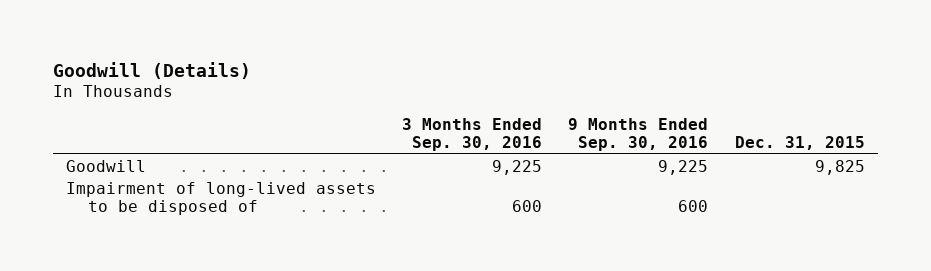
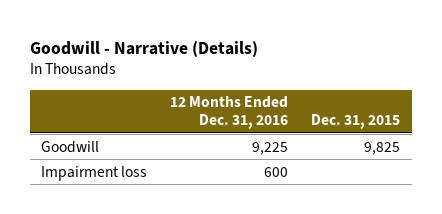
- Goodwill (Details)
+ Goodwill - Narrative (Details)
- | 3 Months Ended Sep. 30, 2016 | 9 Months Ended Sep. 30, 2016 | Dec. 31, 2015
+ | 12 Months Ended Dec. 31, 2016 | Dec. 31, 2015
- Impairment of long-lived assets to be disposed of | 600 | 600 |
+ Impairment loss | 600 |

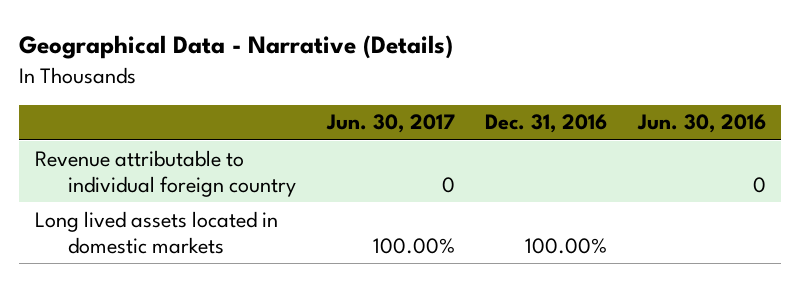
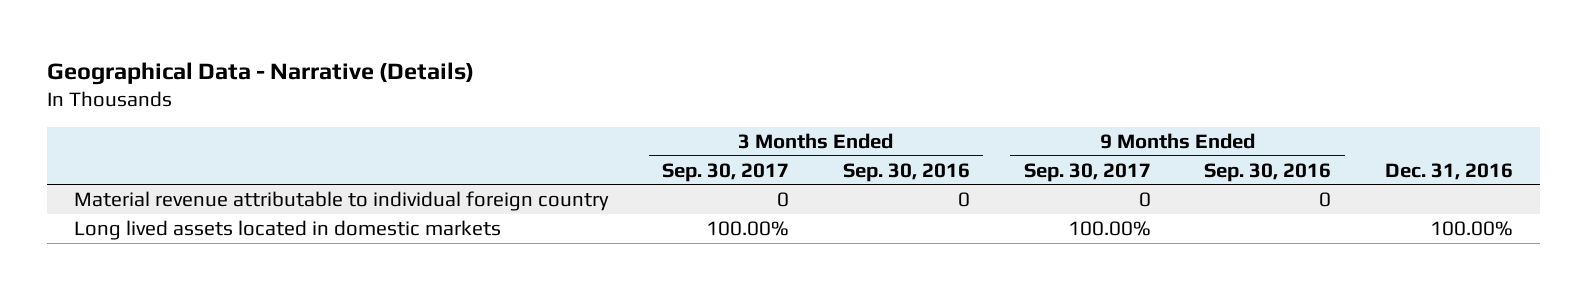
- | Jun. 30, 2017 | Dec. 31, 2016 | Jun. 30, 2016
+ | 3 Months Ended Sep. 30, 2017 | 3 Months Ended Sep. 30, 2016 | 9 Months Ended Sep. 30, 2017 | 9 Months Ended Sep. 30, 2016 | Dec. 31, 2016
- Revenue attributable to individual foreign country | 0 | | 0
+ Material revenue attributable to individual foreign country | 0 | 0 | 0 | 0 |

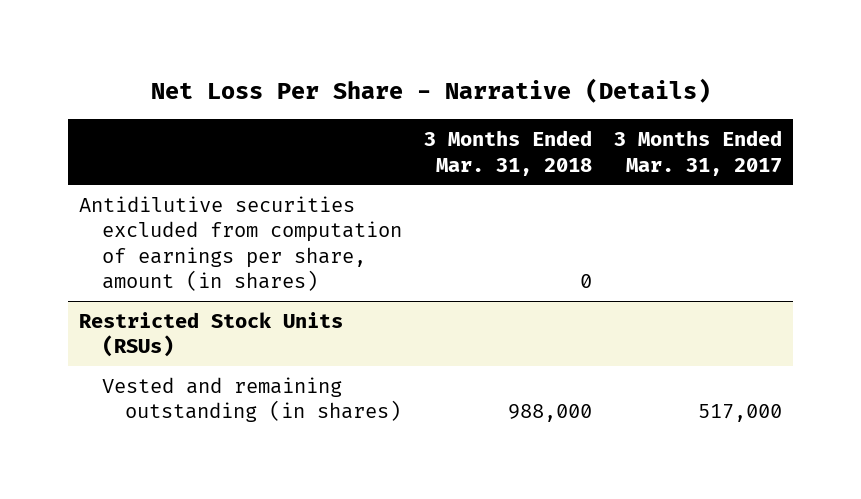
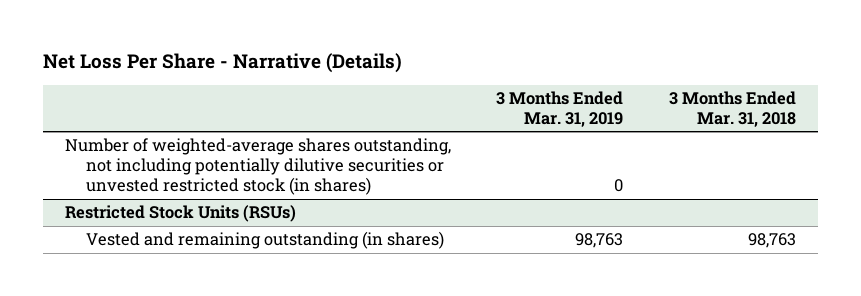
- | 3 Months Ended Mar. 31, 2018 | 3 Months Ended Mar. 31, 2017
+ | 3 Months Ended Mar. 31, 2019 | 3 Months Ended Mar. 31, 2018
- Antidilutive securities excluded from computation of earnings per share, amount (in shares) | 0 |
+ Number of weighted-average shares outstanding, not including potentially dilutive securities or unvested restricted stock (in shares) | 0 |
@ Restricted Stock Units (RSUs)
- Vested and remaining outstanding (in shares) | 988,000 | 517,000
+ Vested and remaining outstanding (in shares) | 98,763 | 98,763

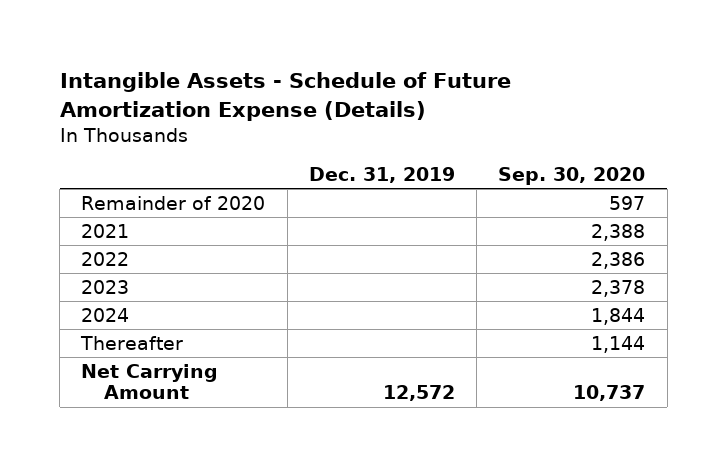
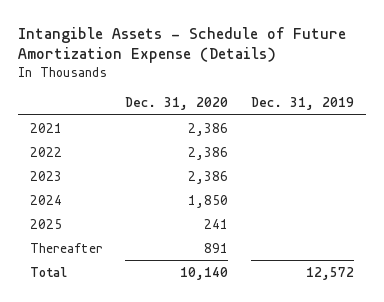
- | Dec. 31, 2019 | Sep. 30, 2020
+ | Dec. 31, 2020 | Dec. 31, 2019
- Remainder of 2020 | | 597
+ 2025 | 241 |
- Net Carrying Amount | 12,572 | 10,737
+ Total | 10,140 | 12,572

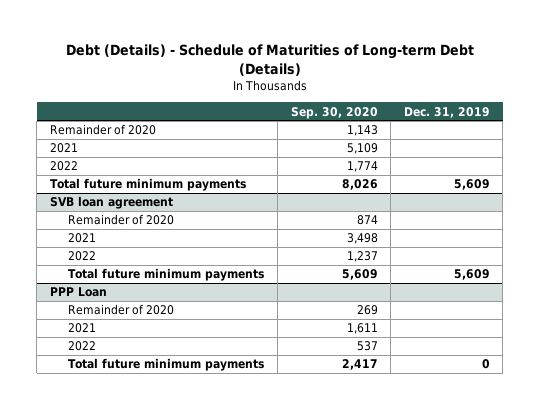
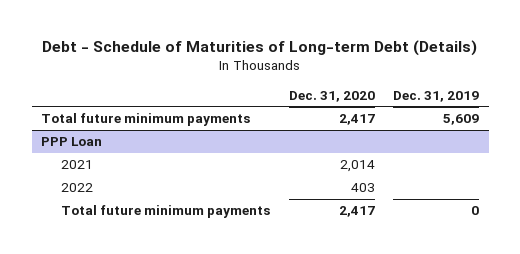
- Debt (Details) - Schedule of Maturities of Long-term Debt (Details)
+ Debt - Schedule of Maturities of Long-term Debt (Details)
- | Sep. 30, 2020 | Dec. 31, 2019
+ | Dec. 31, 2020 | Dec. 31, 2019
- Remainder of 2020 | 1,143 |
- 2021 | 5,109 |
- 2022 | 1,774 |
- SVB loan agreement
- Remainder of 2020 | 874 |
- 2021 | 3,498 |
- 2022 | 1,237 |
- Total future minimum payments | 5,609 | 5,609
@ PPP Loan
- Remainder of 2020 | 269 |

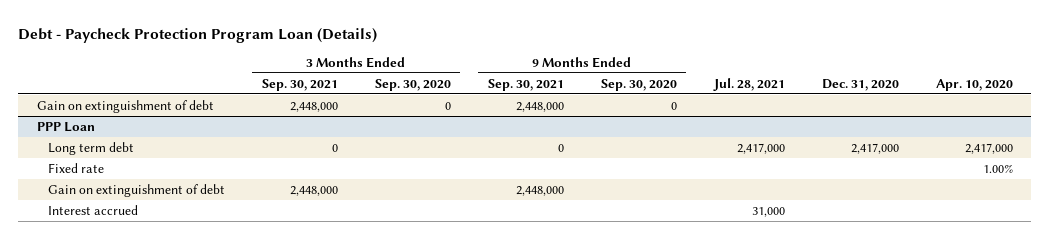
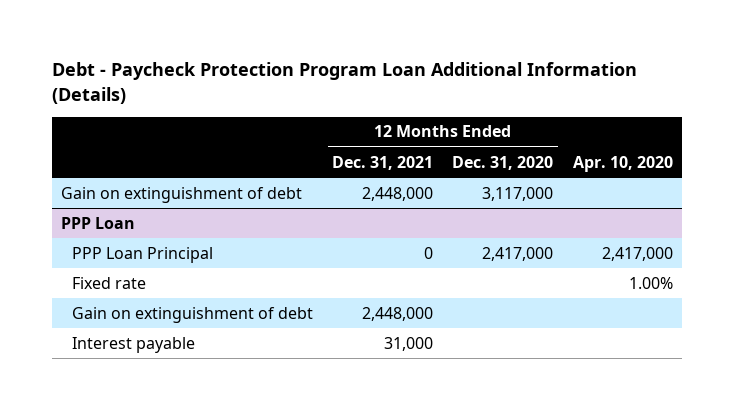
- Debt - Paycheck Protection Program Loan (Details)
+ Debt - Paycheck Protection Program Loan Additional Information (Details)
- | 3 Months Ended Sep. 30, 2021 | 3 Months Ended Sep. 30, 2020 | 9 Months Ended Sep. 30, 2021 | 9 Months Ended Sep. 30, 2020 | Jul. 28, 2021 | Dec. 31, 2020 | Apr. 10, 2020
+ | 12 Months Ended Dec. 31, 2021 | 12 Months Ended Dec. 31, 2020 | Apr. 10, 2020
@ PPP Loan
- Long term debt | 0 | | 0 | | 2,417,000 | 2,417,000 | 2,417,000
+ PPP Loan Principal | 0 | 2,417,000 | 2,417,000
- Interest accrued | | | | | 31,000 | |
+ Interest payable | 31,000 | |

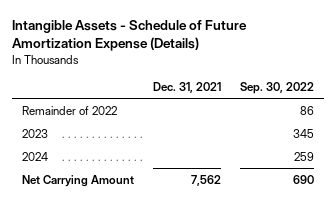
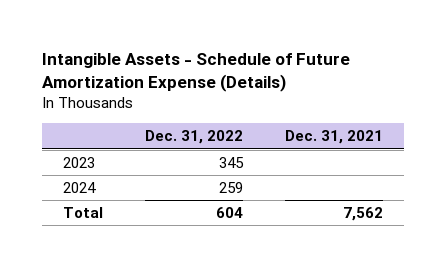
- | Dec. 31, 2021 | Sep. 30, 2022
+ | Dec. 31, 2022 | Dec. 31, 2021
- Remainder of 2022 | | 86
- Net Carrying Amount | 7,562 | 690
+ Total | 604 | 7,562

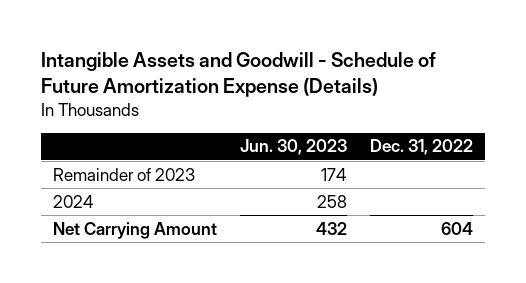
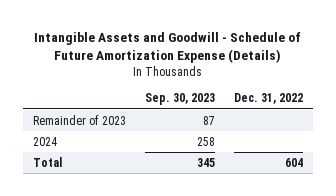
- | Jun. 30, 2023 | Dec. 31, 2022
+ | Sep. 30, 2023 | Dec. 31, 2022
- Net Carrying Amount | 432 | 604
+ Total | 345 | 604

